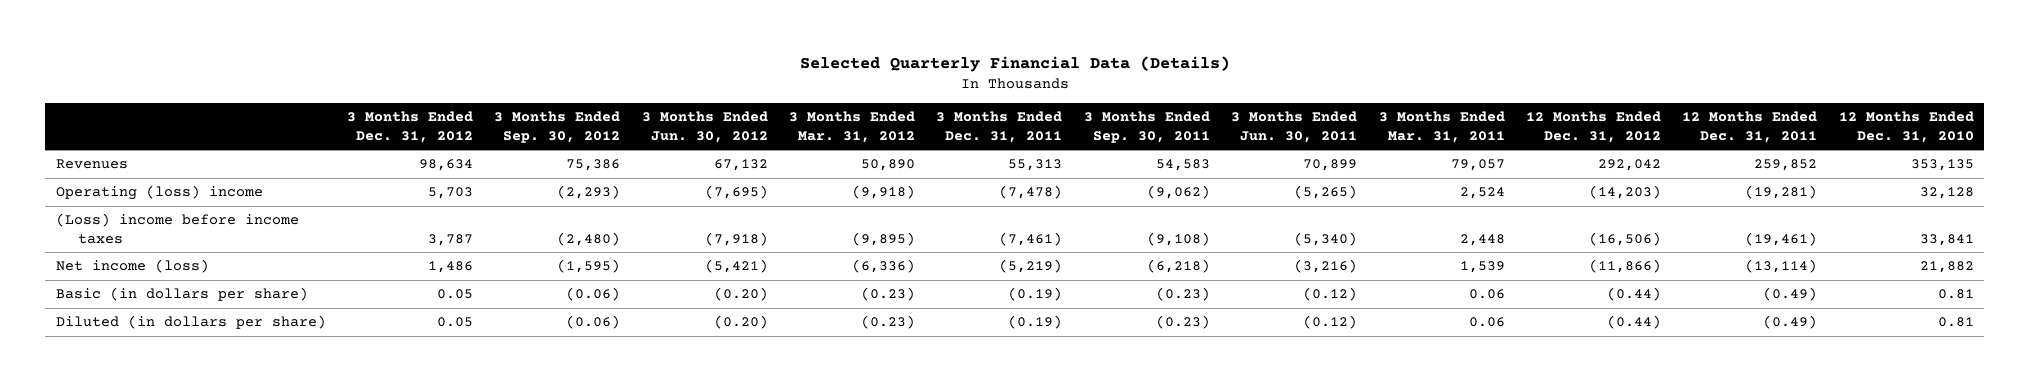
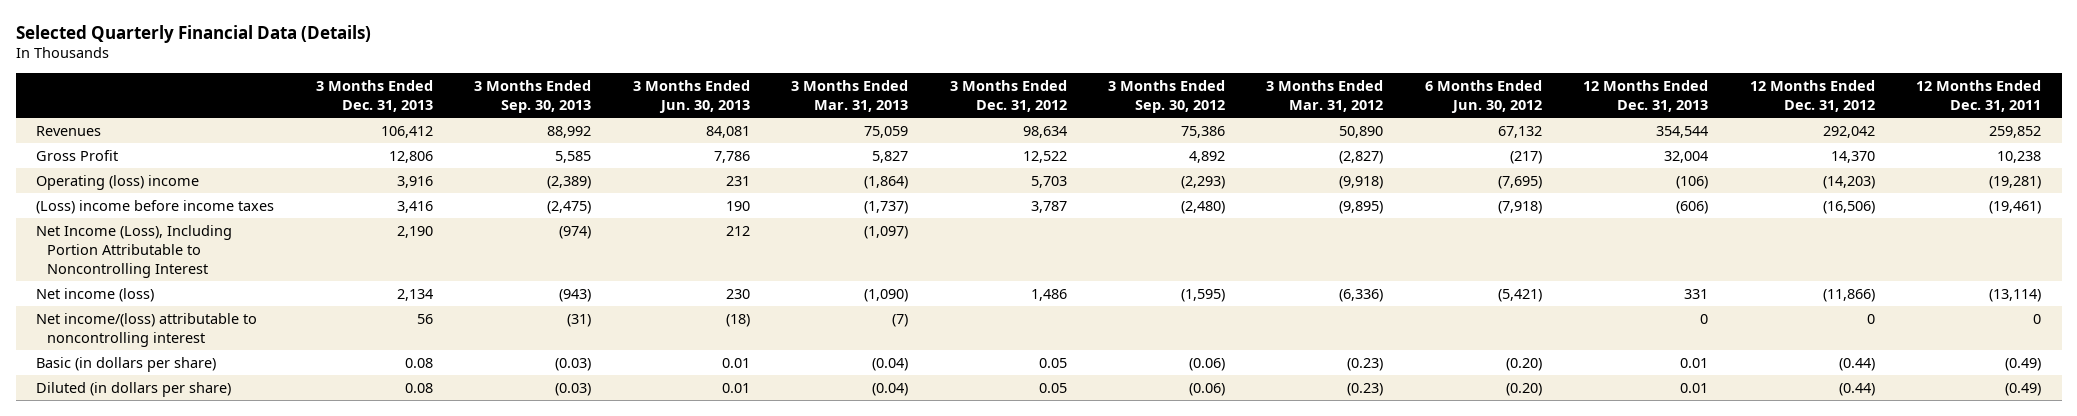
- | 3 Months Ended Dec. 31, 2012 | 3 Months Ended Sep. 30, 2012 | 3 Months Ended Jun. 30, 2012 | 3 Months Ended Mar. 31, 2012 | 3 Months Ended Dec. 31, 2011 | 3 Months Ended Sep. 30, 2011 | 3 Months Ended Jun. 30, 2011 | 3 Months Ended Mar. 31, 2011 | 12 Months Ended Dec. 31, 2012 | 12 Months Ended Dec. 31, 2011 | 12 Months Ended Dec. 31, 2010
+ | 3 Months Ended Dec. 31, 2013 | 3 Months Ended Sep. 30, 2013 | 3 Months Ended Jun. 30, 2013 | 3 Months Ended Mar. 31, 2013 | 3 Months Ended Dec. 31, 2012 | 3 Months Ended Sep. 30, 2012 | 3 Months Ended Mar. 31, 2012 | 6 Months Ended Jun. 30, 2012 | 12 Months Ended Dec. 31, 2013 | 12 Months Ended Dec. 31, 2012 | 12 Months Ended Dec. 31, 2011
+ Gross Profit | 12,806 | 5,585 | 7,786 | 5,827 | 12,522 | 4,892 | (2,827) | (217) | 32,004 | 14,370 | 10,238
+ Net Income (Loss), Including Portion Attributable to Noncontrolling Interest | 2,190 | (974) | 212 | (1,097) | | | | | | |
+ Net income/(loss) attributable to noncontrolling interest | 56 | (31) | (18) | (7) | | | | | 0 | 0 | 0

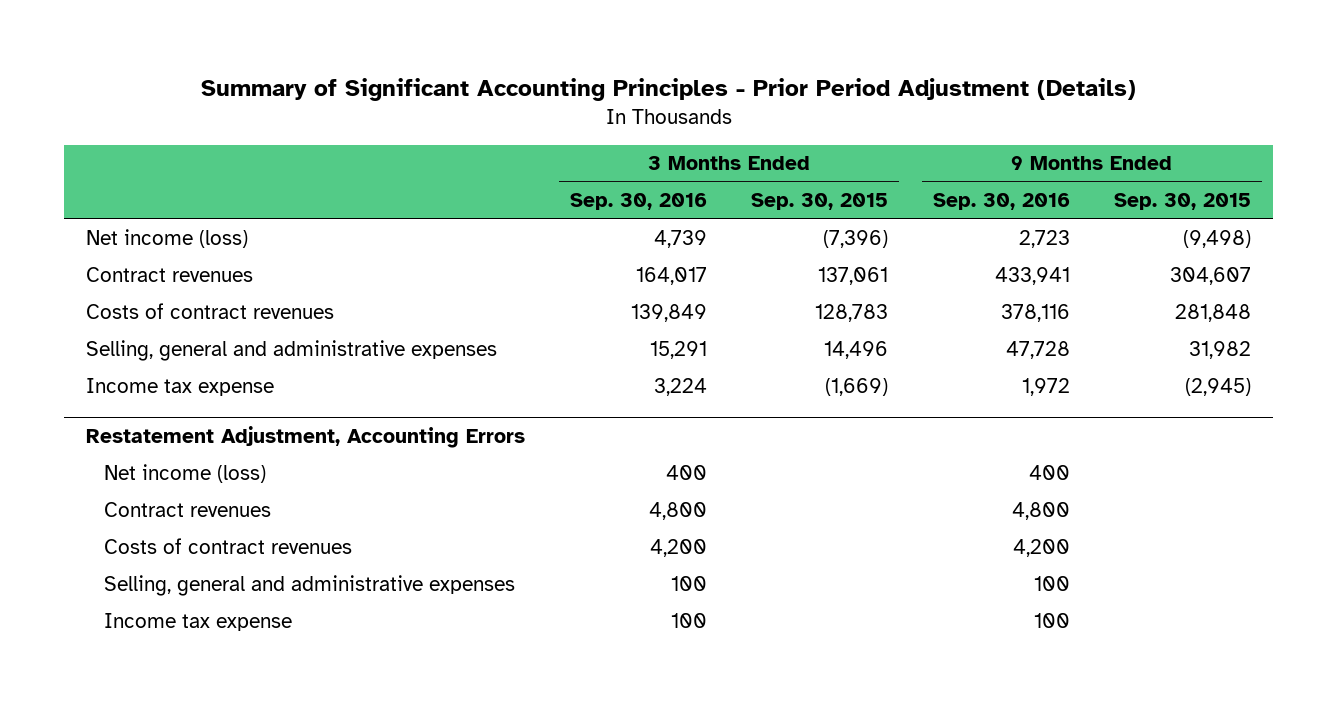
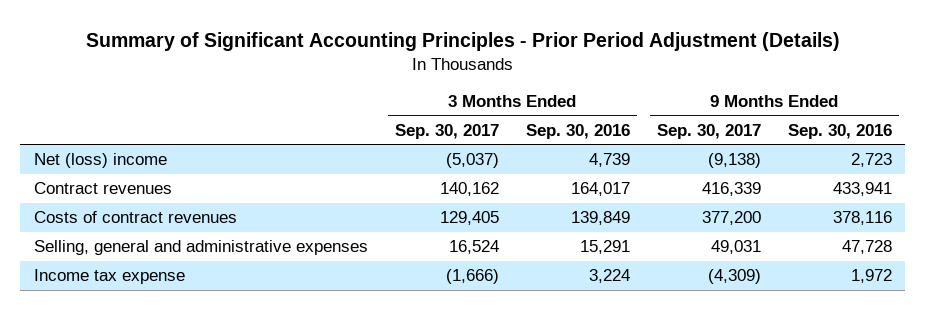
- | 3 Months Ended Sep. 30, 2016 | 3 Months Ended Sep. 30, 2015 | 9 Months Ended Sep. 30, 2016 | 9 Months Ended Sep. 30, 2015
+ | 3 Months Ended Sep. 30, 2017 | 3 Months Ended Sep. 30, 2016 | 9 Months Ended Sep. 30, 2017 | 9 Months Ended Sep. 30, 2016
- Net income (loss) | 4,739 | (7,396) | 2,723 | (9,498)
+ Net (loss) income | (5,037) | 4,739 | (9,138) | 2,723
- Restatement Adjustment, Accounting Errors
- Net income (loss) | 400 | | 400 |
- Contract revenues | 4,800 | | 4,800 |
- Costs of contract revenues | 4,200 | | 4,200 |
- Selling, general and administrative expenses | 100 | | 100 |
- Income tax expense | 100 | | 100 |

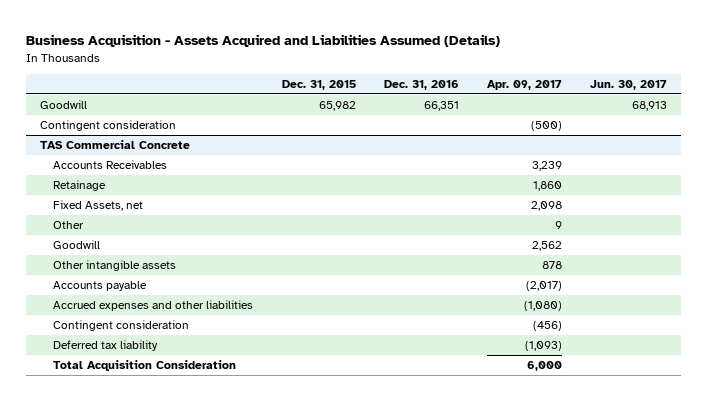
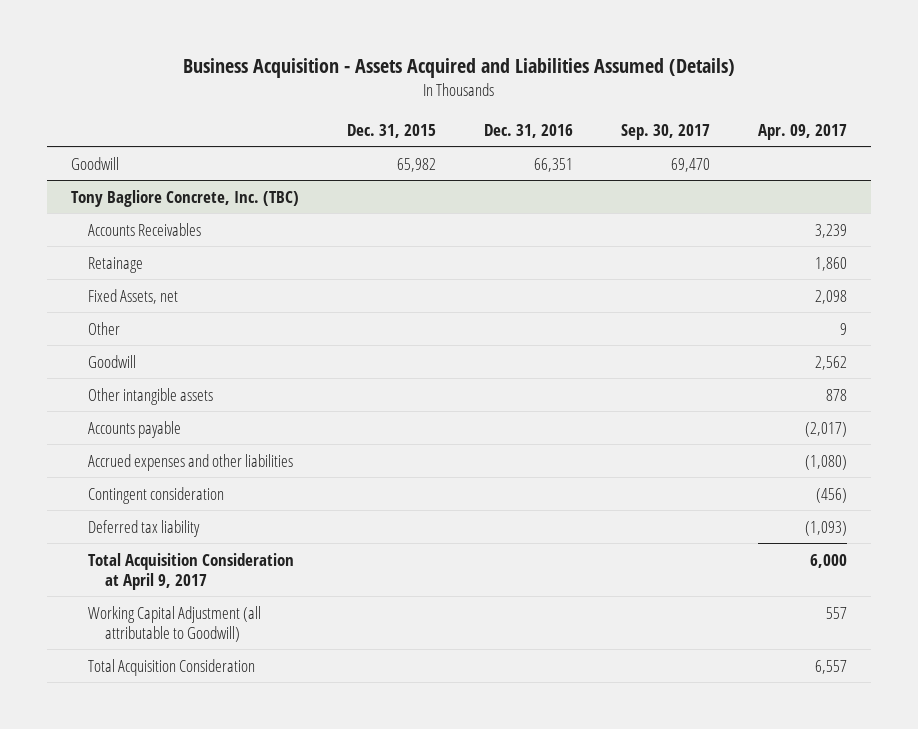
- | Dec. 31, 2015 | Dec. 31, 2016 | Apr. 09, 2017 | Jun. 30, 2017
+ | Dec. 31, 2015 | Dec. 31, 2016 | Sep. 30, 2017 | Apr. 09, 2017
- Contingent consideration | | | (500) |
- TAS Commercial Concrete
+ Tony Bagliore Concrete, Inc. (TBC)
- Total Acquisition Consideration | | | 6,000 |
+ Total Acquisition Consideration at April 9, 2017 | | | | 6,000
+ Working Capital Adjustment (all attributable to Goodwill) | | | | 557
+ Total Acquisition Consideration | | | | 6,557

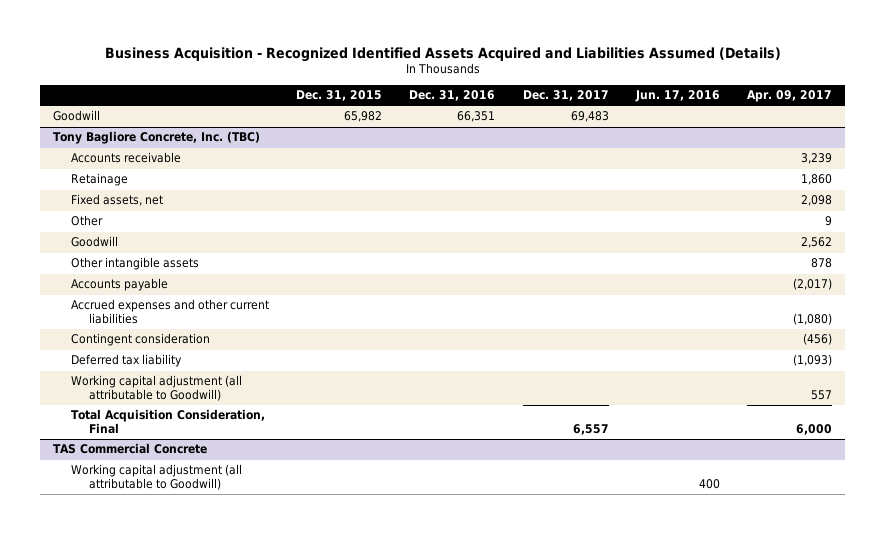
- Business Acquisition - Assets Acquired and Liabilities Assumed (Details)
+ Business Acquisition - Recognized Identified Assets Acquired and Liabilities Assumed (Details)
- | Dec. 31, 2015 | Dec. 31, 2016 | Sep. 30, 2017 | Apr. 09, 2017
+ | Dec. 31, 2015 | Dec. 31, 2016 | Dec. 31, 2017 | Jun. 17, 2016 | Apr. 09, 2017
@ Tony Bagliore Concrete, Inc. (TBC)
- Accounts Receivables | | | | 3,239
+ Accounts receivable | | | | | 3,239
- Fixed Assets, net | | | | 2,098
+ Fixed assets, net | | | | | 2,098
- Accrued expenses and other liabilities | | | | (1,080)
+ Accrued expenses and other current liabilities | | | | | (1,080)
- Total Acquisition Consideration at April 9, 2017 | | | | 6,000
- Working Capital Adjustment (all attributable to Goodwill) | | | | 557
- Total Acquisition Consideration | | | | 6,557
+ Working capital adjustment (all attributable to Goodwill) | | | | | 557
+ Total Acquisition Consideration, Final | | | 6,557 | | 6,000
+ TAS Commercial Concrete
+ Working capital adjustment (all attributable to Goodwill) | | | | 400 |

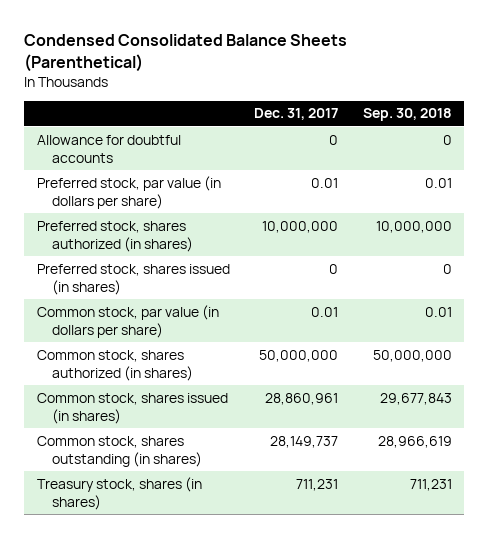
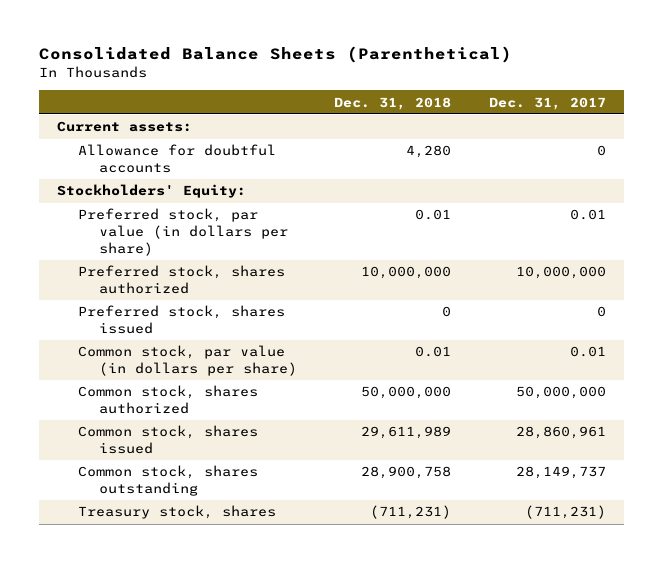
- Condensed Consolidated Balance Sheets (Parenthetical)
+ Consolidated Balance Sheets (Parenthetical)
- | Dec. 31, 2017 | Sep. 30, 2018
+ | Dec. 31, 2018 | Dec. 31, 2017
+ Current assets:
+ Stockholders' Equity:
- Preferred stock, shares authorized (in shares) | 10,000,000 | 10,000,000
- Preferred stock, shares issued (in shares) | 0 | 0
+ Preferred stock, shares authorized | 10,000,000 | 10,000,000
+ Preferred stock, shares issued | 0 | 0
- Common stock, shares authorized (in shares) | 50,000,000 | 50,000,000
- Common stock, shares issued (in shares) | 28,860,961 | 29,677,843
- Common stock, shares outstanding (in shares) | 28,149,737 | 28,966,619
- Treasury stock, shares (in shares) | 711,231 | 711,231
+ Common stock, shares authorized | 50,000,000 | 50,000,000
+ Common stock, shares issued | 29,611,989 | 28,860,961
+ Common stock, shares outstanding | 28,900,758 | 28,149,737
+ Treasury stock, shares | (711,231) | (711,231)

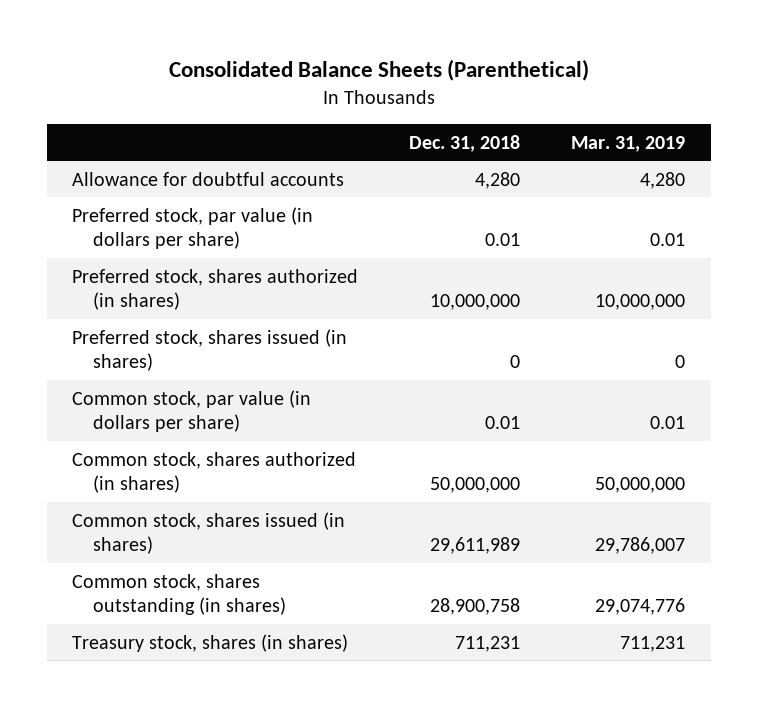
- | Dec. 31, 2018 | Dec. 31, 2017
+ | Dec. 31, 2018 | Mar. 31, 2019
- Current assets:
- Stockholders' Equity:
- Preferred stock, shares authorized | 10,000,000 | 10,000,000
- Preferred stock, shares issued | 0 | 0
+ Preferred stock, shares authorized (in shares) | 10,000,000 | 10,000,000
+ Preferred stock, shares issued (in shares) | 0 | 0
- Common stock, shares authorized | 50,000,000 | 50,000,000
- Common stock, shares issued | 29,611,989 | 28,860,961
- Common stock, shares outstanding | 28,900,758 | 28,149,737
- Treasury stock, shares | (711,231) | (711,231)
+ Common stock, shares authorized (in shares) | 50,000,000 | 50,000,000
+ Common stock, shares issued (in shares) | 29,611,989 | 29,786,007
+ Common stock, shares outstanding (in shares) | 28,900,758 | 29,074,776
+ Treasury stock, shares (in shares) | 711,231 | 711,231

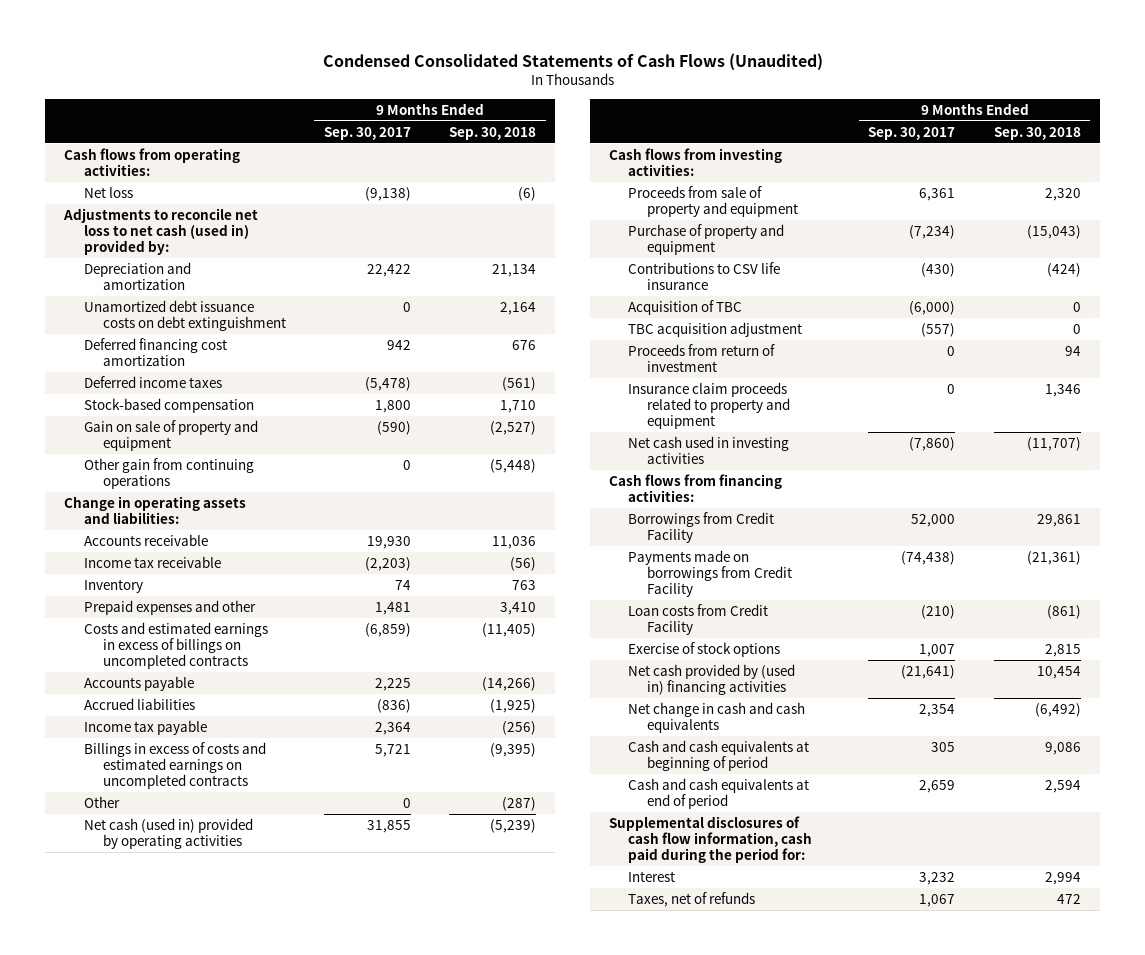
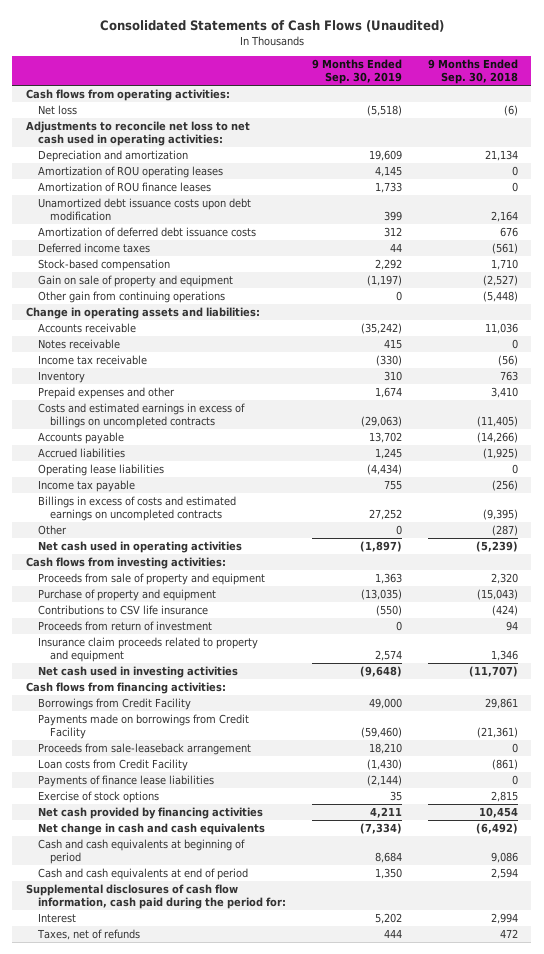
- Condensed Consolidated Statements of Cash Flows (Unaudited)
+ Consolidated Statements of Cash Flows (Unaudited)
- | 9 Months Ended Sep. 30, 2017 | 9 Months Ended Sep. 30, 2018
+ | 9 Months Ended Sep. 30, 2019 | 9 Months Ended Sep. 30, 2018
- Adjustments to reconcile net loss to net cash (used in) provided by:
+ Adjustments to reconcile net loss to net cash used in operating activities:
- Unamortized debt issuance costs on debt extinguishment | 0 | 2,164
- Deferred financing cost amortization | 942 | 676
+ Amortization of ROU operating leases | 4,145 | 0
+ Amortization of ROU finance leases | 1,733 | 0
+ Unamortized debt issuance costs upon debt modification | 399 | 2,164
+ Amortization of deferred debt issuance costs | 312 | 676
+ Notes receivable | 415 | 0
+ Operating lease liabilities | (4,434) | 0
- Net cash (used in) provided by operating activities | 31,855 | (5,239)
+ Net cash used in operating activities | (1,897) | (5,239)
- Acquisition of TBC | (6,000) | 0
- TBC acquisition adjustment | (557) | 0
+ Proceeds from sale-leaseback arrangement | 18,210 | 0
+ Payments of finance lease liabilities | (2,144) | 0
- Net cash provided by (used in) financing activities | (21,641) | 10,454
+ Net cash provided by financing activities | 4,211 | 10,454

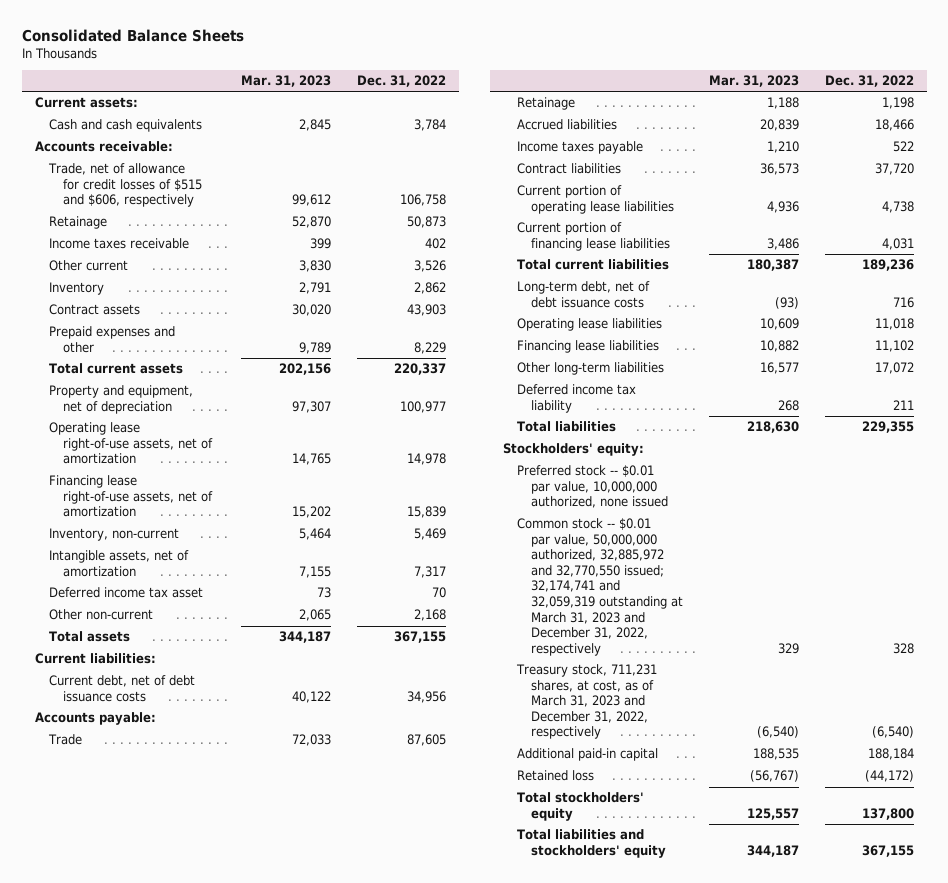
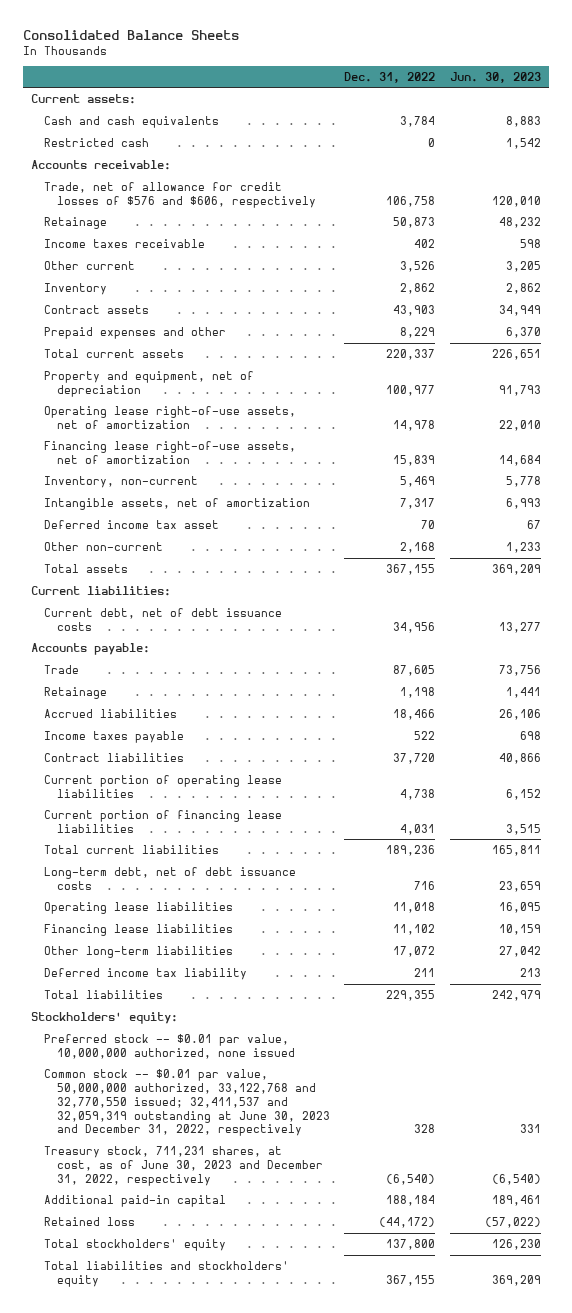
- | Mar. 31, 2023 | Dec. 31, 2022
+ | Dec. 31, 2022 | Jun. 30, 2023
+ Restricted cash | 0 | 1,542
- Trade, net of allowance for credit losses of $515 and $606, respectively | 99,612 | 106,758
+ Trade, net of allowance for credit losses of $576 and $606, respectively | 106,758 | 120,010
- Common stock -- $0.01 par value, 50,000,000 authorized, 32,885,972 and 32,770,550 issued; 32,174,741 and 32,059,319 outstanding at March 31, 2023 and December 31, 2022, respectively | 329 | 328
- Treasury stock, 711,231 shares, at cost, as of March 31, 2023 and December 31, 2022, respectively | (6,540) | (6,540)
+ Common stock -- $0.01 par value, 50,000,000 authorized, 33,122,768 and 32,770,550 issued; 32,411,537 and 32,059,319 outstanding at June 30, 2023 and December 31, 2022, respectively | 328 | 331
+ Treasury stock, 711,231 shares, at cost, as of June 30, 2023 and December 31, 2022, respectively | (6,540) | (6,540)

